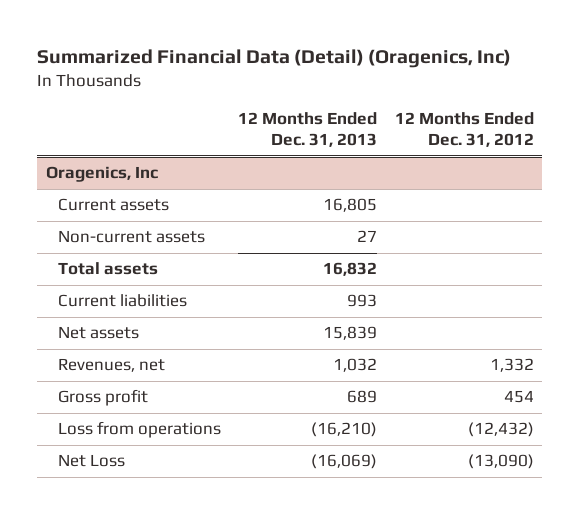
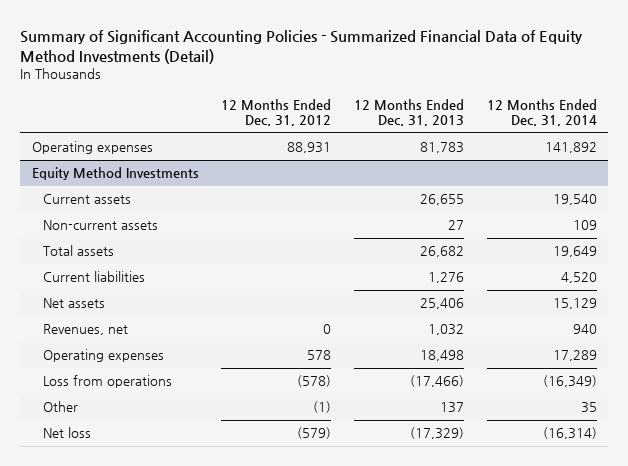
- Summarized Financial Data (Detail) (Oragenics, Inc)
+ Summary of Significant Accounting Policies - Summarized Financial Data of Equity Method Investments (Detail)
- | 12 Months Ended Dec. 31, 2013 | 12 Months Ended Dec. 31, 2012
+ | 12 Months Ended Dec. 31, 2012 | 12 Months Ended Dec. 31, 2013 | 12 Months Ended Dec. 31, 2014
- Oragenics, Inc
- Current assets | 16,805 |
+ Operating expenses | 88,931 | 81,783 | 141,892
+ Equity Method Investments
+ Current assets | | 26,655 | 19,540
- Total assets | 16,832 |
- Current liabilities | 993 |
- Net assets | 15,839 |
- Revenues, net | 1,032 | 1,332
- Gross profit | 689 | 454
- Loss from operations | (16,210) | (12,432)
- Net Loss | (16,069) | (13,090)
+ Total assets | | 26,682 | 19,649
+ Current liabilities | | 1,276 | 4,520
+ Net assets | | 25,406 | 15,129
+ Revenues, net | 0 | 1,032 | 940
+ Operating expenses | 578 | 18,498 | 17,289
+ Loss from operations | (578) | (17,466) | (16,349)
+ Other | (1) | 137 | 35
+ Net loss | (579) | (17,329) | (16,314)

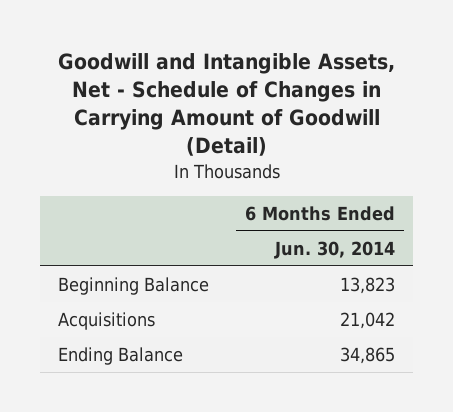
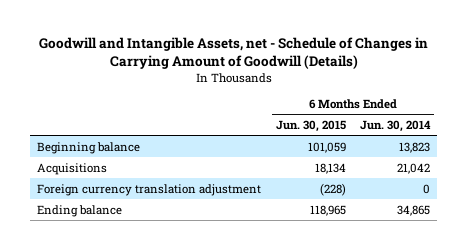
- Goodwill and Intangible Assets, Net - Schedule of Changes in Carrying Amount of Goodwill (Detail)
+ Goodwill and Intangible Assets, net - Schedule of Changes in Carrying Amount of Goodwill (Details)
- | 6 Months Ended Jun. 30, 2014
+ | 6 Months Ended Jun. 30, 2015 | 6 Months Ended Jun. 30, 2014
- Beginning Balance | 13,823
+ Beginning balance | 101,059 | 13,823
- Ending Balance | 34,865
+ Foreign currency translation adjustment | (228) | 0
+ Ending balance | 118,965 | 34,865

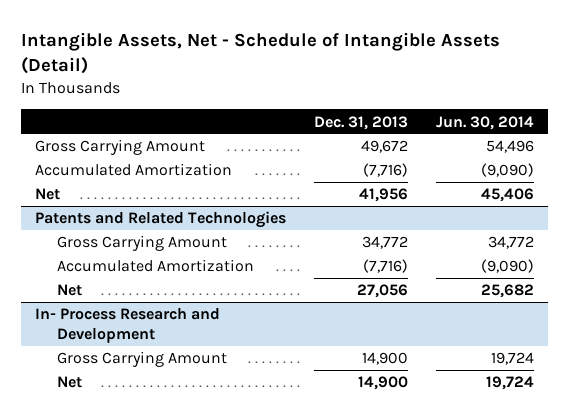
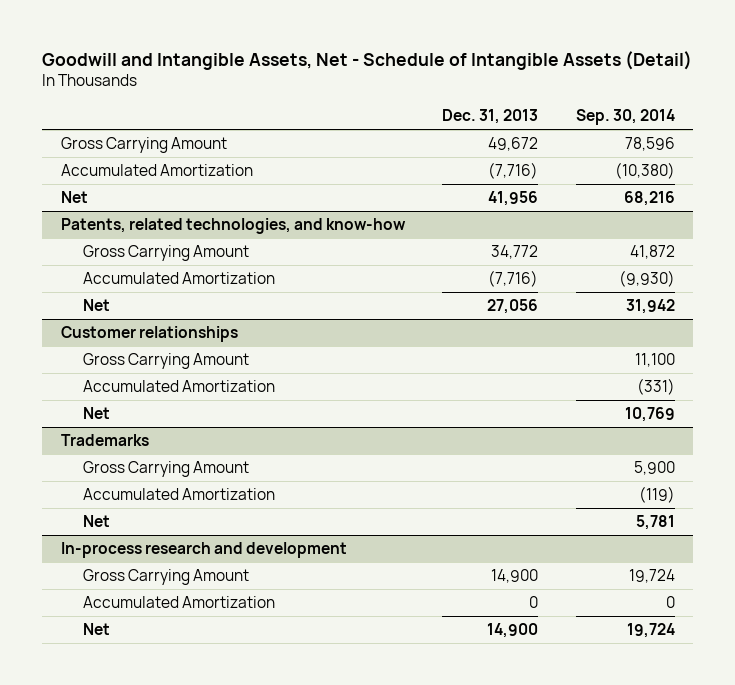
- Intangible Assets, Net - Schedule of Intangible Assets (Detail)
+ Goodwill and Intangible Assets, Net - Schedule of Intangible Assets (Detail)
- | Dec. 31, 2013 | Jun. 30, 2014
+ | Dec. 31, 2013 | Sep. 30, 2014
- Patents and Related Technologies
+ Patents, related technologies, and know-how
- In- Process Research and Development
+ Customer relationships
+ Gross Carrying Amount | | 11,100
+ Accumulated Amortization | | (331)
+ Net | | 10,769
+ Trademarks
+ Gross Carrying Amount | | 5,900
+ Accumulated Amortization | | (119)
+ Net | | 5,781
+ In-process research and development
+ Accumulated Amortization | 0 | 0

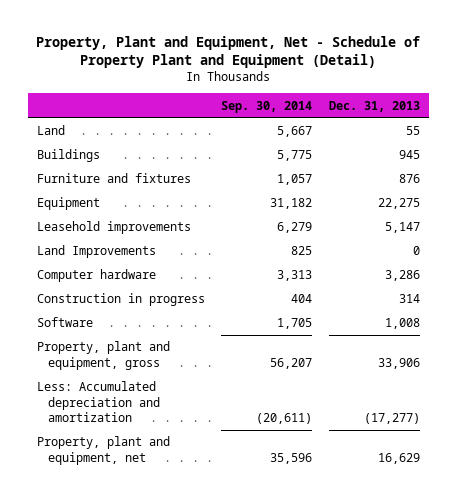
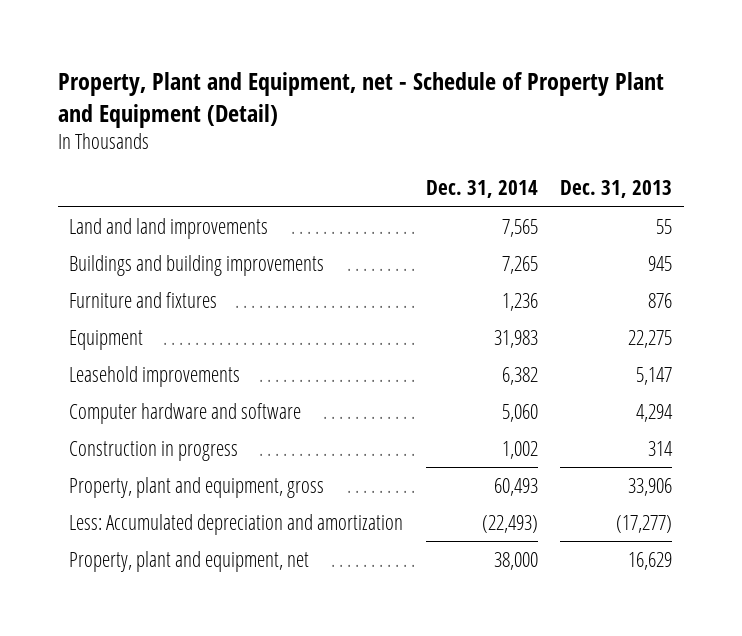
- Property, Plant and Equipment, Net - Schedule of Property Plant and Equipment (Detail)
+ Property, Plant and Equipment, net - Schedule of Property Plant and Equipment (Detail)
- | Sep. 30, 2014 | Dec. 31, 2013
+ | Dec. 31, 2014 | Dec. 31, 2013
- Land | 5,667 | 55
- Buildings | 5,775 | 945
+ Land and land improvements | 7,565 | 55
+ Buildings and building improvements | 7,265 | 945
- Land Improvements | 825 | 0
- Computer hardware | 3,313 | 3,286
+ Computer hardware and software | 5,060 | 4,294
- Software | 1,705 | 1,008

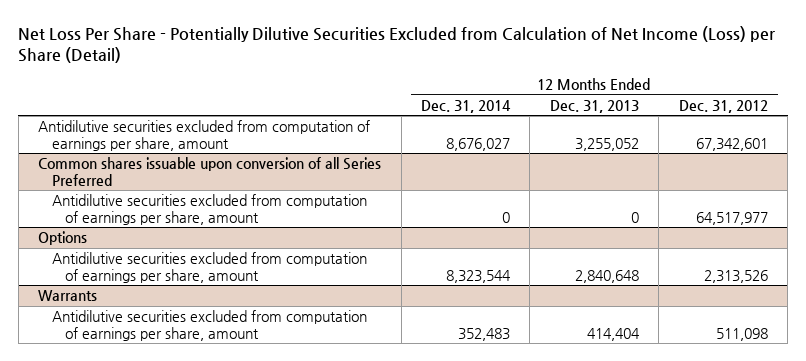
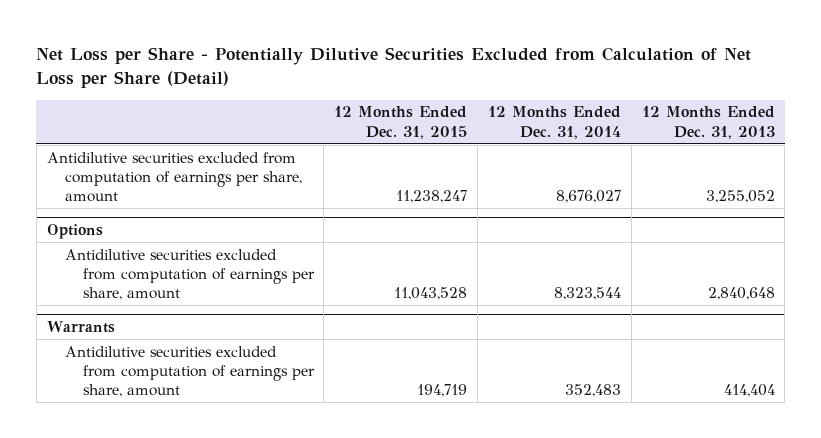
- Net Loss Per Share - Potentially Dilutive Securities Excluded from Calculation of Net Income (Loss) per Share (Detail)
+ Net Loss per Share - Potentially Dilutive Securities Excluded from Calculation of Net Loss per Share (Detail)
- | 12 Months Ended Dec. 31, 2014 | 12 Months Ended Dec. 31, 2013 | 12 Months Ended Dec. 31, 2012
+ | 12 Months Ended Dec. 31, 2015 | 12 Months Ended Dec. 31, 2014 | 12 Months Ended Dec. 31, 2013
- Common shares issuable upon conversion of all Series Preferred
- Antidilutive securities excluded from computation of earnings per share, amount | 0 | 0 | 64,517,977

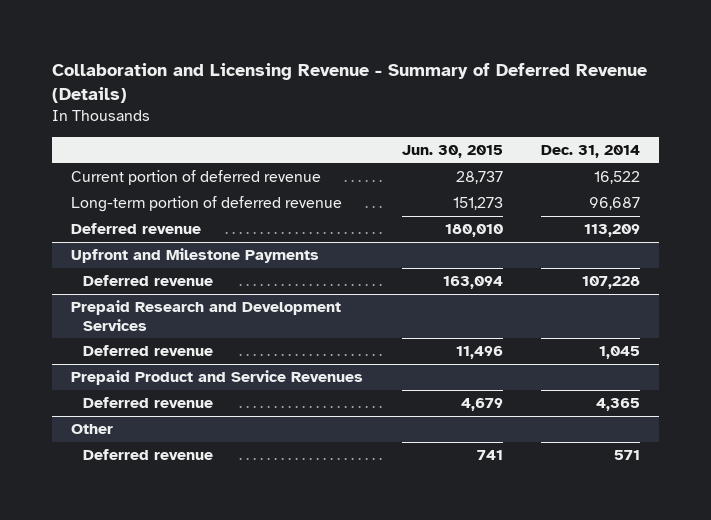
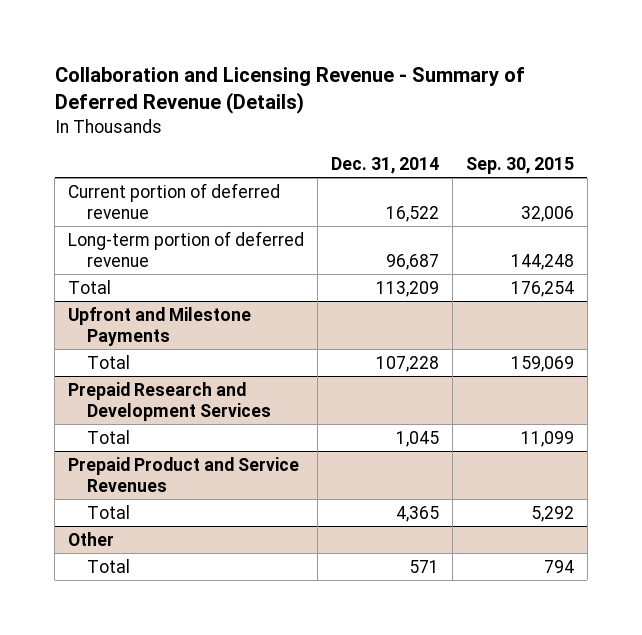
- | Jun. 30, 2015 | Dec. 31, 2014
+ | Dec. 31, 2014 | Sep. 30, 2015
- Deferred revenue | 180,010 | 113,209
+ Total | 113,209 | 176,254
@ Upfront and Milestone Payments
- Deferred revenue | 163,094 | 107,228
+ Total | 107,228 | 159,069
@ Prepaid Research and Development Services
- Deferred revenue | 11,496 | 1,045
+ Total | 1,045 | 11,099
@ Prepaid Product and Service Revenues
- Deferred revenue | 4,679 | 4,365
+ Total | 4,365 | 5,292
@ Other
- Deferred revenue | 741 | 571
+ Total | 571 | 794

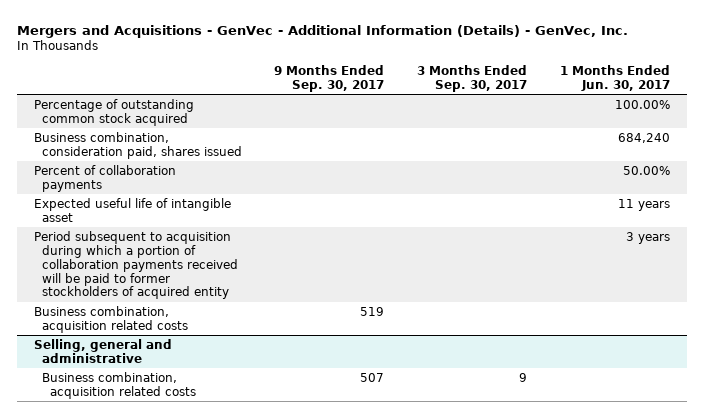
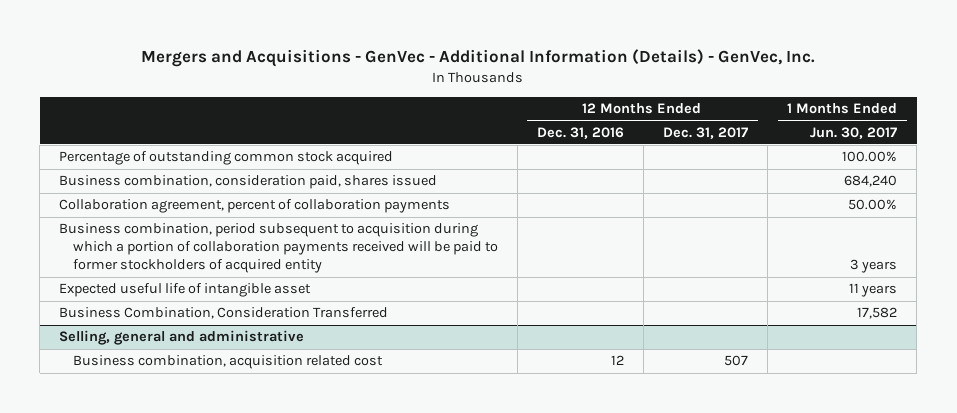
- | 9 Months Ended Sep. 30, 2017 | 3 Months Ended Sep. 30, 2017 | 1 Months Ended Jun. 30, 2017
+ | 12 Months Ended Dec. 31, 2016 | 12 Months Ended Dec. 31, 2017 | 1 Months Ended Jun. 30, 2017
- Percent of collaboration payments | | | 50.00%
+ Collaboration agreement, percent of collaboration payments | | | 50.00%
+ Business combination, period subsequent to acquisition during which a portion of collaboration payments received will be paid to former stockholders of acquired entity | | | 3 years
- Period subsequent to acquisition during which a portion of collaboration payments received will be paid to former stockholders of acquired entity | | | 3 years
- Business combination, acquisition related costs | 519 | |
+ Business Combination, Consideration Transferred | | | 17,582
@ Selling, general and administrative
- Business combination, acquisition related costs | 507 | 9 |
+ Business combination, acquisition related cost | 12 | 507 |

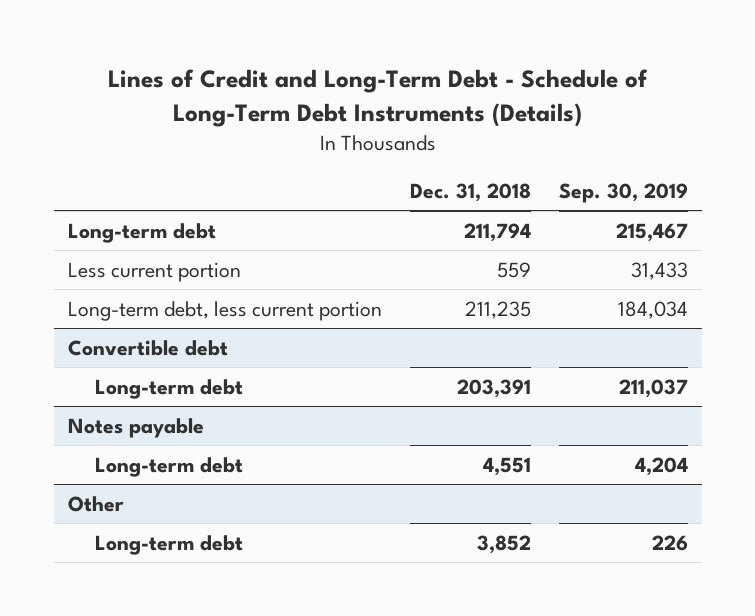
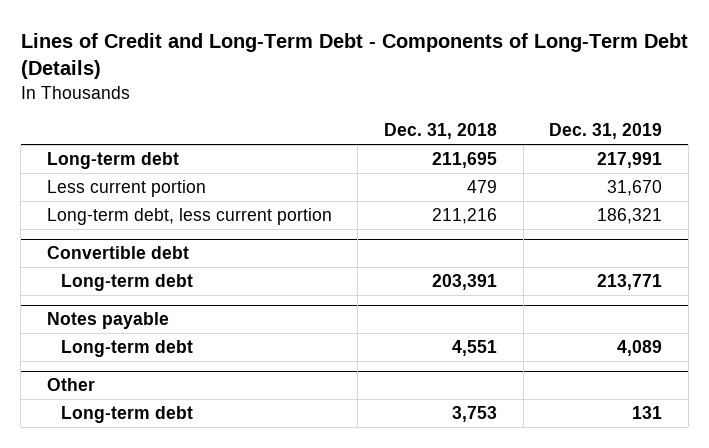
- Lines of Credit and Long-Term Debt - Schedule of Long-Term Debt Instruments (Details)
+ Lines of Credit and Long-Term Debt - Components of Long-Term Debt (Details)
- | Dec. 31, 2018 | Sep. 30, 2019
+ | Dec. 31, 2018 | Dec. 31, 2019
- Long-term debt | 211,794 | 215,467
- Less current portion | 559 | 31,433
- Long-term debt, less current portion | 211,235 | 184,034
+ Long-term debt | 211,695 | 217,991
+ Less current portion | 479 | 31,670
+ Long-term debt, less current portion | 211,216 | 186,321
@ Other
- Long-term debt | 3,852 | 226
+ Long-term debt | 3,753 | 131

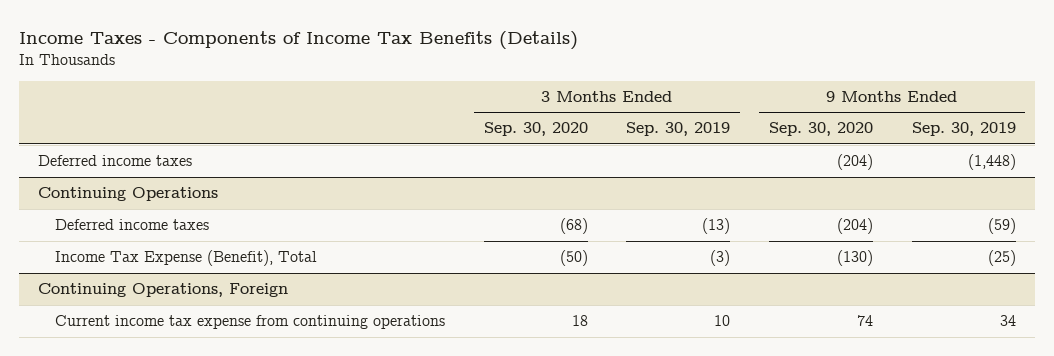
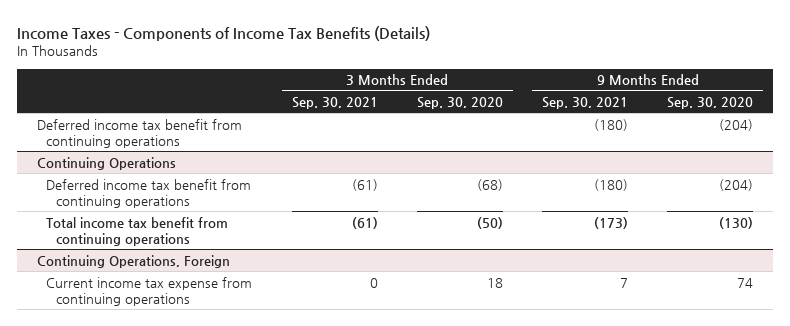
- | 3 Months Ended Sep. 30, 2020 | 3 Months Ended Sep. 30, 2019 | 9 Months Ended Sep. 30, 2020 | 9 Months Ended Sep. 30, 2019
+ | 3 Months Ended Sep. 30, 2021 | 3 Months Ended Sep. 30, 2020 | 9 Months Ended Sep. 30, 2021 | 9 Months Ended Sep. 30, 2020
- Deferred income taxes | | | (204) | (1,448)
+ Deferred income tax benefit from continuing operations | | | (180) | (204)
@ Continuing Operations
- Deferred income taxes | (68) | (13) | (204) | (59)
- Income Tax Expense (Benefit), Total | (50) | (3) | (130) | (25)
+ Deferred income tax benefit from continuing operations | (61) | (68) | (180) | (204)
+ Total income tax benefit from continuing operations | (61) | (50) | (173) | (130)

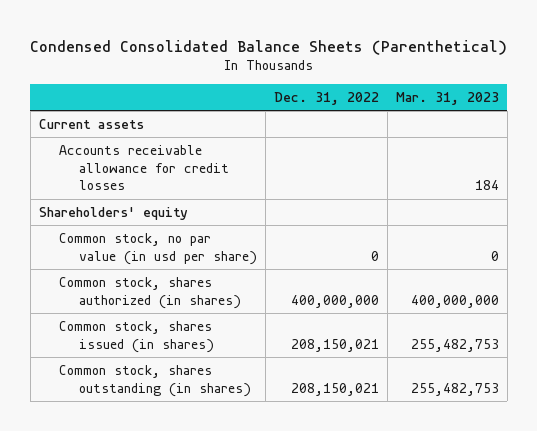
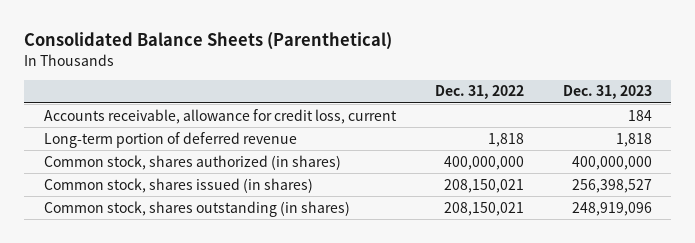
- Condensed Consolidated Balance Sheets (Parenthetical)
+ Consolidated Balance Sheets (Parenthetical)
- | Dec. 31, 2022 | Mar. 31, 2023
+ | Dec. 31, 2022 | Dec. 31, 2023
- Current assets
- Accounts receivable allowance for credit losses | | 184
- Shareholders' equity
- Common stock, no par value (in usd per share) | 0 | 0
+ Accounts receivable, allowance for credit loss, current | | 184
+ Long-term portion of deferred revenue | 1,818 | 1,818

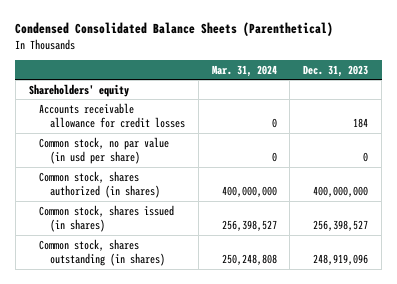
- Consolidated Balance Sheets (Parenthetical)
+ Condensed Consolidated Balance Sheets (Parenthetical)
- | Dec. 31, 2022 | Dec. 31, 2023
+ | Mar. 31, 2024 | Dec. 31, 2023
- Accounts receivable, allowance for credit loss, current | | 184
- Long-term portion of deferred revenue | 1,818 | 1,818
+ Shareholders' equity
+ Accounts receivable allowance for credit losses | 0 | 184
+ Common stock, no par value (in usd per share) | 0 | 0

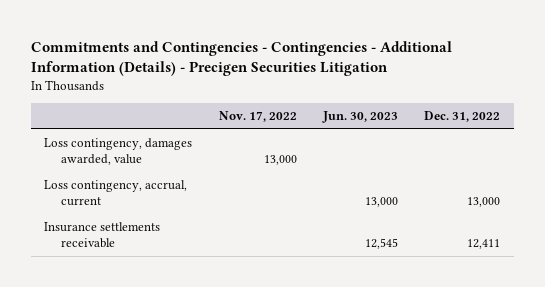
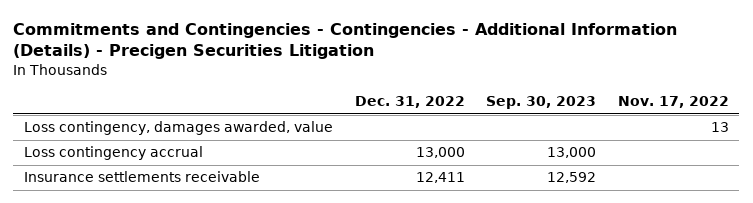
- | Nov. 17, 2022 | Jun. 30, 2023 | Dec. 31, 2022
+ | Dec. 31, 2022 | Sep. 30, 2023 | Nov. 17, 2022
- Loss contingency, damages awarded, value | 13,000 | |
- Loss contingency, accrual, current | | 13,000 | 13,000
+ Loss contingency, damages awarded, value | | | 13
+ Loss contingency accrual | 13,000 | 13,000 |

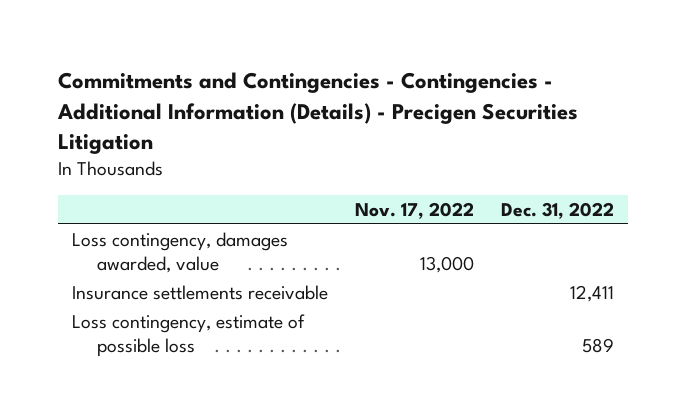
- | Dec. 31, 2022 | Sep. 30, 2023 | Nov. 17, 2022
+ | Nov. 17, 2022 | Dec. 31, 2022
- Loss contingency, damages awarded, value | | | 13
- Loss contingency accrual | 13,000 | 13,000 |
+ Loss contingency, damages awarded, value | 13,000 |
+ Loss contingency, estimate of possible loss | | 589

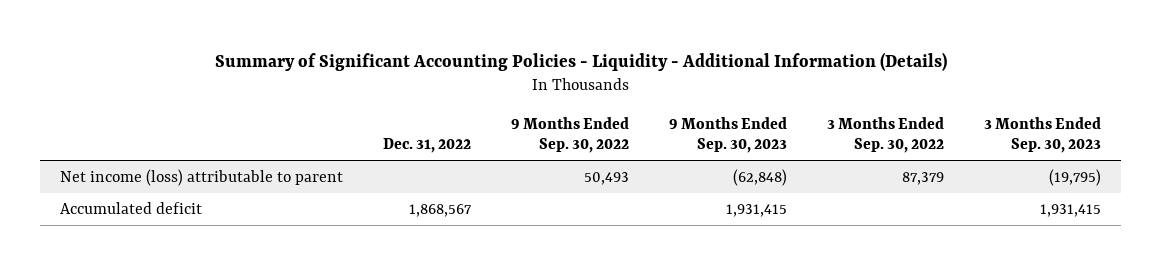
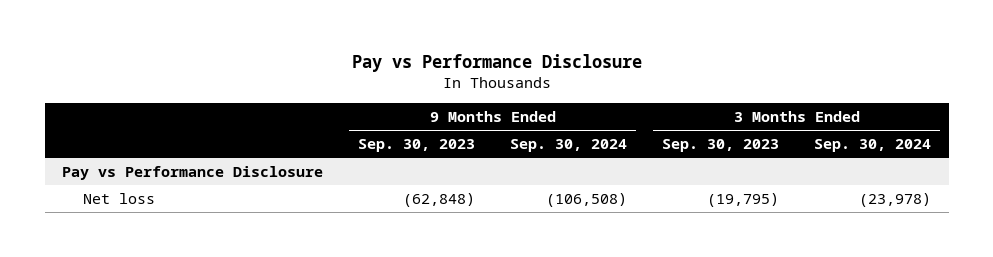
- Summary of Significant Accounting Policies - Liquidity - Additional Information (Details)
+ Pay vs Performance Disclosure
- | Dec. 31, 2022 | 9 Months Ended Sep. 30, 2022 | 9 Months Ended Sep. 30, 2023 | 3 Months Ended Sep. 30, 2022 | 3 Months Ended Sep. 30, 2023
+ | 9 Months Ended Sep. 30, 2023 | 9 Months Ended Sep. 30, 2024 | 3 Months Ended Sep. 30, 2023 | 3 Months Ended Sep. 30, 2024
- Net income (loss) attributable to parent | | 50,493 | (62,848) | 87,379 | (19,795)
- Accumulated deficit | 1,868,567 | | 1,931,415 | | 1,931,415
+ Pay vs Performance Disclosure
+ Net loss | (62,848) | (106,508) | (19,795) | (23,978)

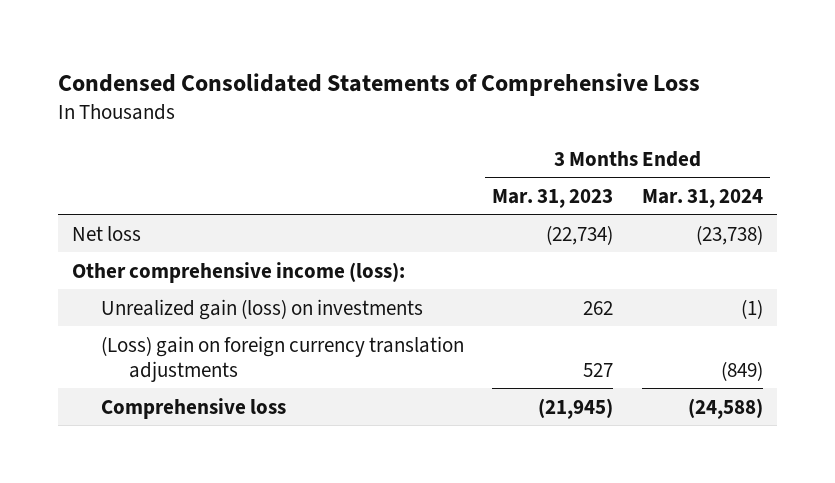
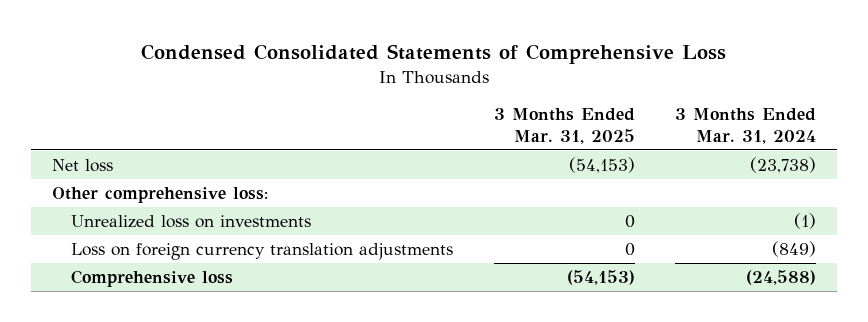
- | 3 Months Ended Mar. 31, 2023 | 3 Months Ended Mar. 31, 2024
+ | 3 Months Ended Mar. 31, 2025 | 3 Months Ended Mar. 31, 2024
- Other comprehensive income (loss):
- Unrealized gain (loss) on investments | 262 | (1)
- (Loss) gain on foreign currency translation adjustments | 527 | (849)
+ Other comprehensive loss:
+ Unrealized loss on investments | 0 | (1)
+ Loss on foreign currency translation adjustments | 0 | (849)

